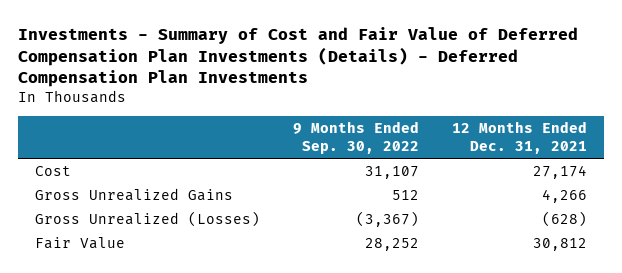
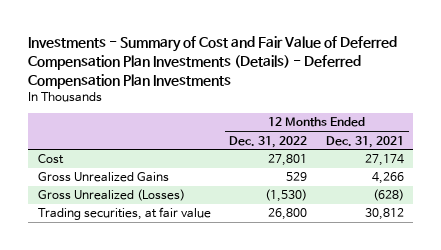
- | 9 Months Ended Sep. 30, 2022 | 12 Months Ended Dec. 31, 2021
+ | 12 Months Ended Dec. 31, 2022 | 12 Months Ended Dec. 31, 2021
- Fair Value | 28,252 | 30,812
+ Trading securities, at fair value | 26,800 | 30,812

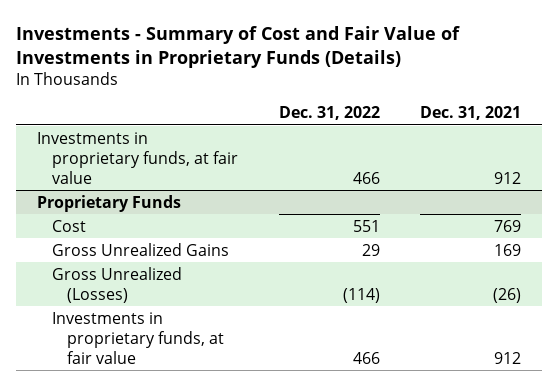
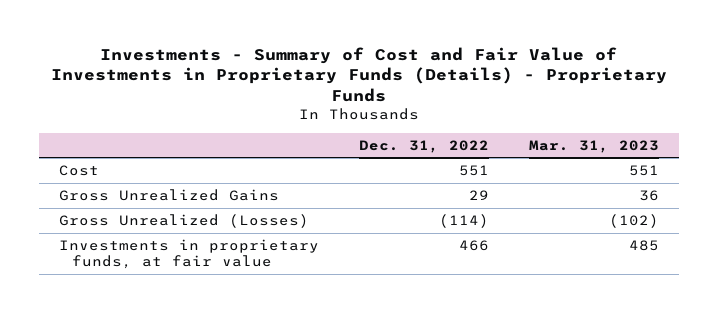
- Investments - Summary of Cost and Fair Value of Investments in Proprietary Funds (Details)
+ Investments - Summary of Cost and Fair Value of Investments in Proprietary Funds (Details) - Proprietary Funds
- | Dec. 31, 2022 | Dec. 31, 2021
+ | Dec. 31, 2022 | Mar. 31, 2023
- Investments in proprietary funds, at fair value | 466 | 912
- Proprietary Funds

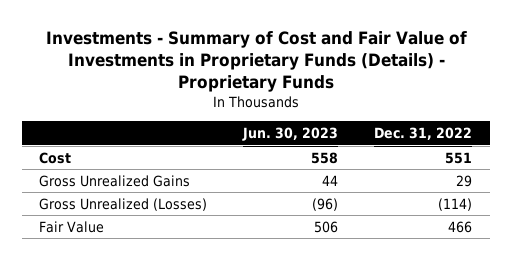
- | Dec. 31, 2022 | Mar. 31, 2023
+ | Jun. 30, 2023 | Dec. 31, 2022
- Investments in proprietary funds, at fair value | 466 | 485
+ Fair Value | 506 | 466

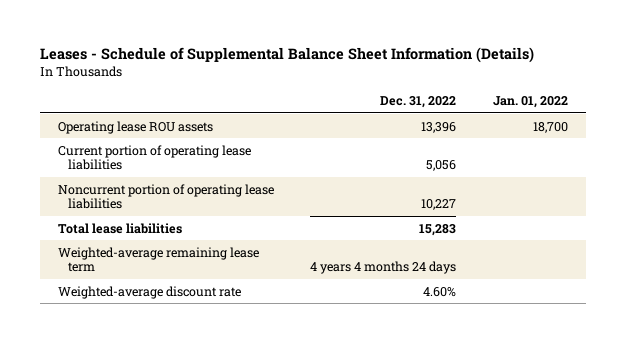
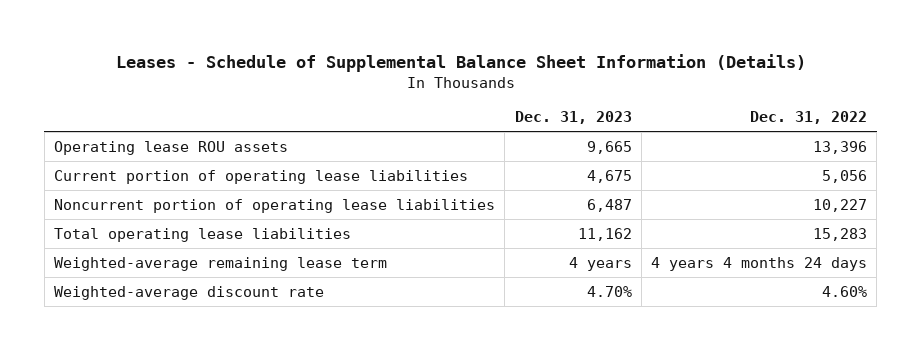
- | Dec. 31, 2022 | Jan. 01, 2022
+ | Dec. 31, 2023 | Dec. 31, 2022
- Total lease liabilities | 15,283 |
+ Total operating lease liabilities | 11,162 | 15,283

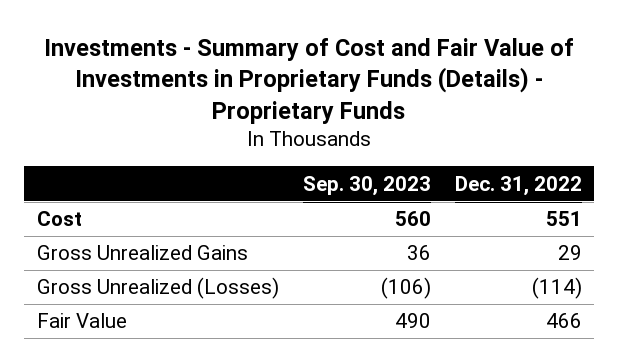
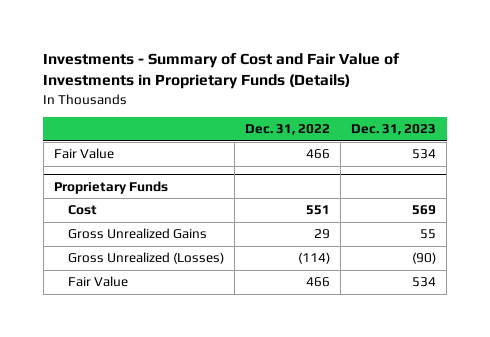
- Investments - Summary of Cost and Fair Value of Investments in Proprietary Funds (Details) - Proprietary Funds
+ Investments - Summary of Cost and Fair Value of Investments in Proprietary Funds (Details)
- | Sep. 30, 2023 | Dec. 31, 2022
+ | Dec. 31, 2022 | Dec. 31, 2023
+ Fair Value | 466 | 534
+ Proprietary Funds

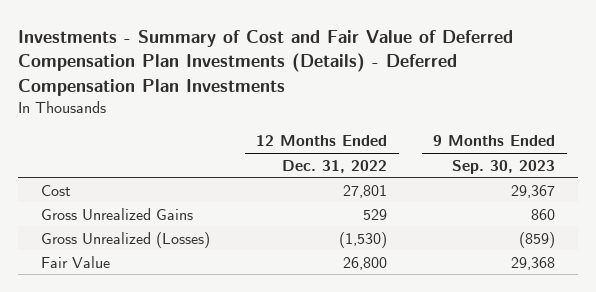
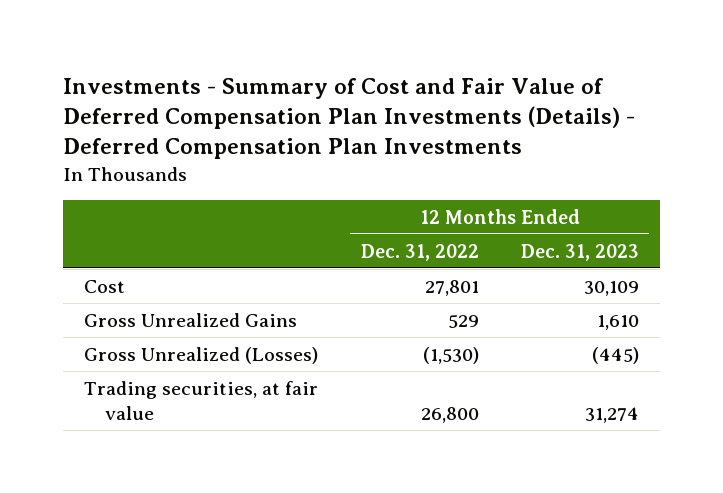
- | 12 Months Ended Dec. 31, 2022 | 9 Months Ended Sep. 30, 2023
+ | 12 Months Ended Dec. 31, 2022 | 12 Months Ended Dec. 31, 2023
- Fair Value | 26,800 | 29,368
+ Trading securities, at fair value | 26,800 | 31,274

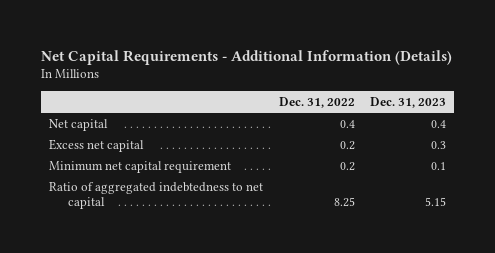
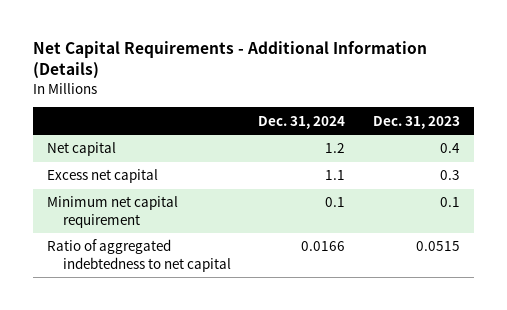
- | Dec. 31, 2022 | Dec. 31, 2023
+ | Dec. 31, 2024 | Dec. 31, 2023
- Ratio of aggregated indebtedness to net capital | 8.25 | 5.15
+ Ratio of aggregated indebtedness to net capital | 0.0166 | 0.0515

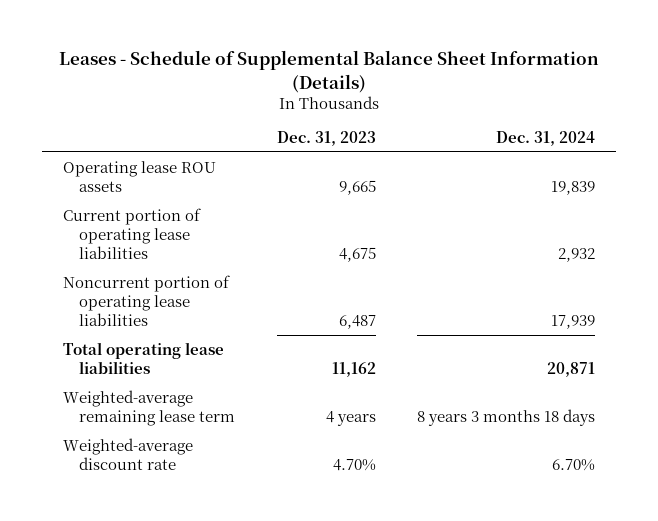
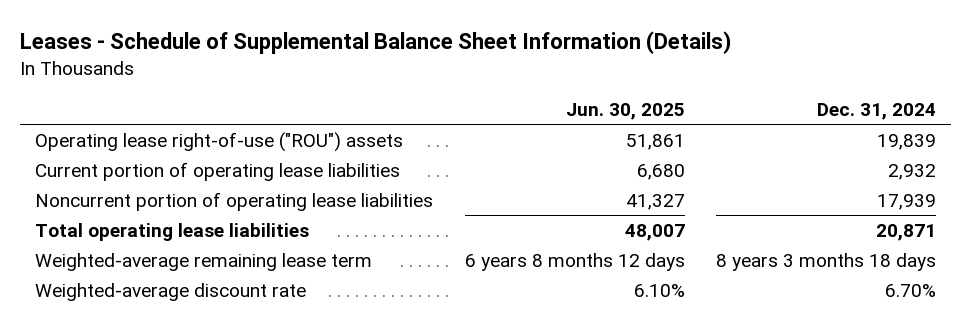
- | Dec. 31, 2023 | Dec. 31, 2024
+ | Jun. 30, 2025 | Dec. 31, 2024
- Operating lease ROU assets | 9,665 | 19,839
+ Operating lease right-of-use ("ROU") assets | 51,861 | 19,839

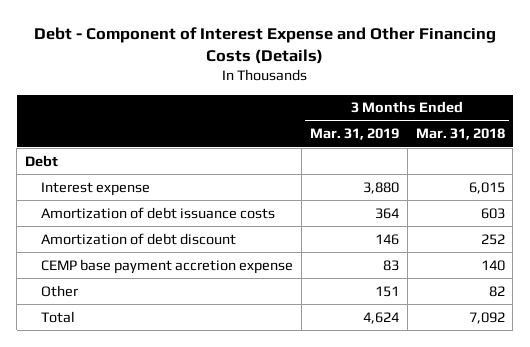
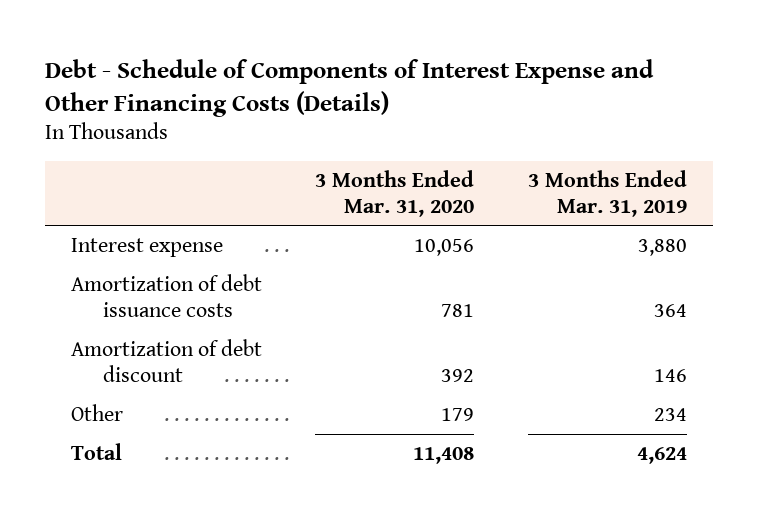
- Debt - Component of Interest Expense and Other Financing Costs (Details)
+ Debt - Schedule of Components of Interest Expense and Other Financing Costs (Details)
- | 3 Months Ended Mar. 31, 2019 | 3 Months Ended Mar. 31, 2018
+ | 3 Months Ended Mar. 31, 2020 | 3 Months Ended Mar. 31, 2019
- Debt
- CEMP base payment accretion expense | 83 | 140
- Other | 151 | 82
+ Other | 179 | 234

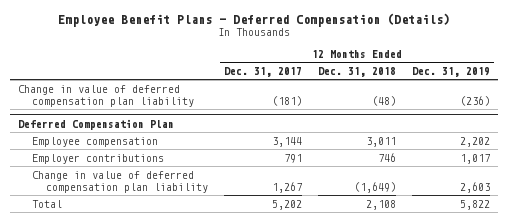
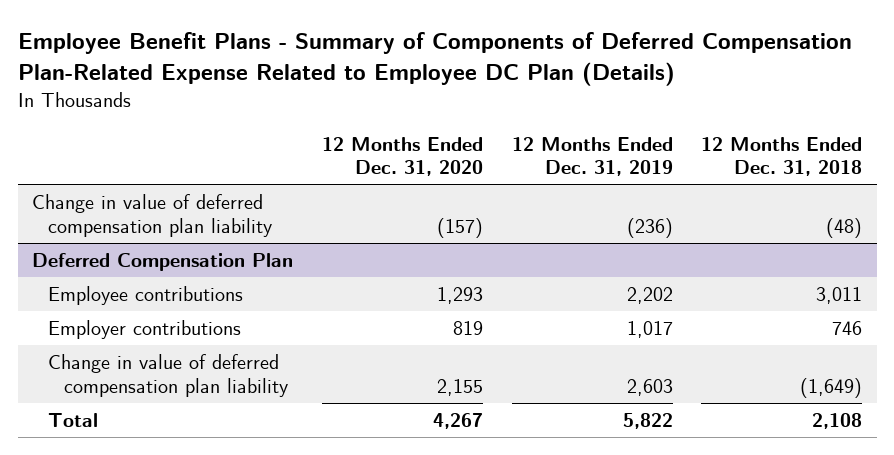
- Employee Benefit Plans - Deferred Compensation (Details)
+ Employee Benefit Plans - Summary of Components of Deferred Compensation Plan-Related Expense Related to Employee DC Plan (Details)
- | 12 Months Ended Dec. 31, 2017 | 12 Months Ended Dec. 31, 2018 | 12 Months Ended Dec. 31, 2019
+ | 12 Months Ended Dec. 31, 2020 | 12 Months Ended Dec. 31, 2019 | 12 Months Ended Dec. 31, 2018
@ Deferred Compensation Plan
- Employee compensation | 3,144 | 3,011 | 2,202
+ Employee contributions | 1,293 | 2,202 | 3,011

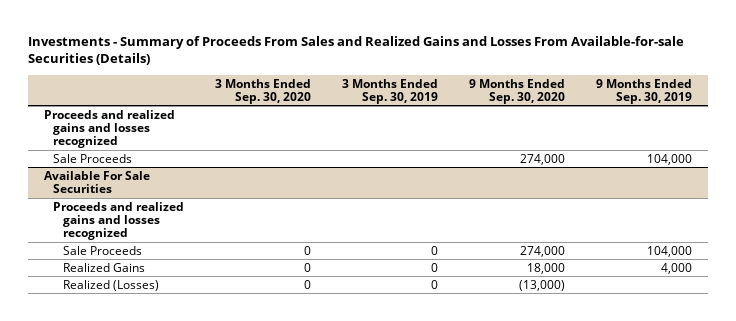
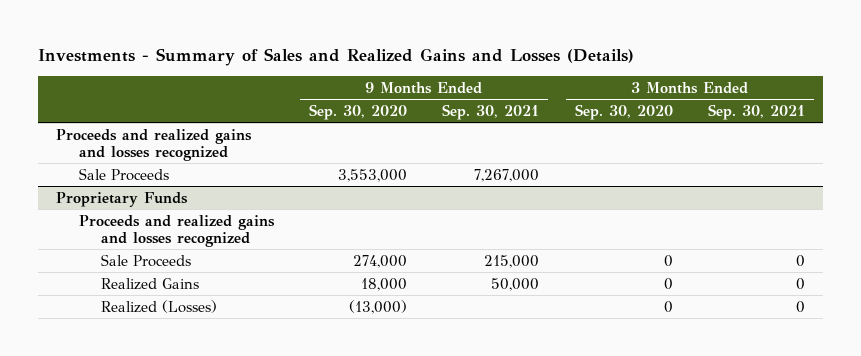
- Investments - Summary of Proceeds From Sales and Realized Gains and Losses From Available-for-sale Securities (Details)
+ Investments - Summary of Sales and Realized Gains and Losses (Details)
- | 3 Months Ended Sep. 30, 2020 | 3 Months Ended Sep. 30, 2019 | 9 Months Ended Sep. 30, 2020 | 9 Months Ended Sep. 30, 2019
+ | 9 Months Ended Sep. 30, 2020 | 9 Months Ended Sep. 30, 2021 | 3 Months Ended Sep. 30, 2020 | 3 Months Ended Sep. 30, 2021
- Sale Proceeds | | | 274,000 | 104,000
- Available For Sale Securities
+ Sale Proceeds | 3,553,000 | 7,267,000 | |
+ Proprietary Funds

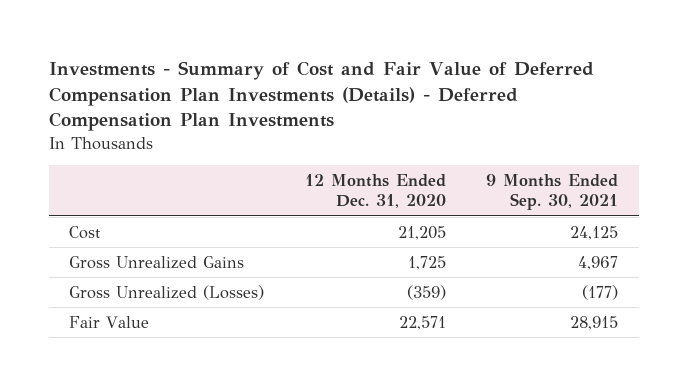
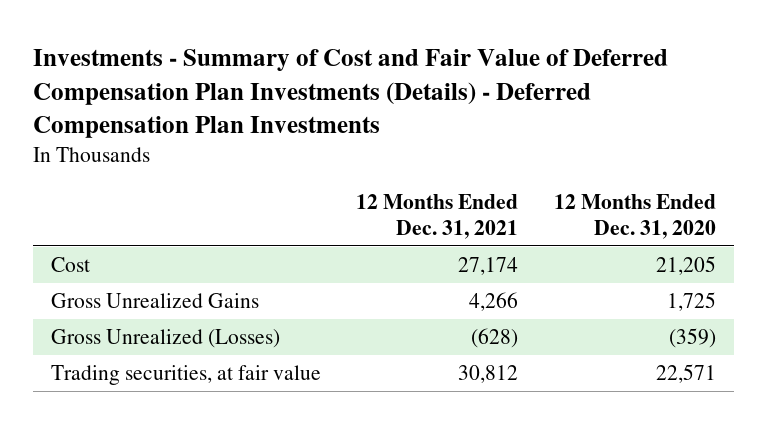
- | 12 Months Ended Dec. 31, 2020 | 9 Months Ended Sep. 30, 2021
+ | 12 Months Ended Dec. 31, 2021 | 12 Months Ended Dec. 31, 2020
- Fair Value | 22,571 | 28,915
+ Trading securities, at fair value | 30,812 | 22,571

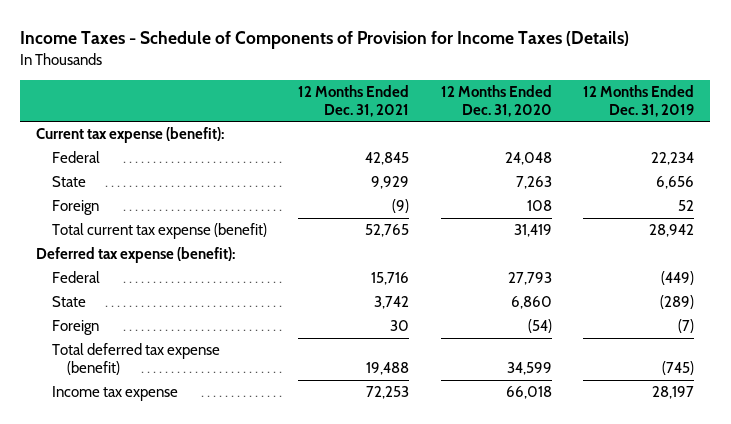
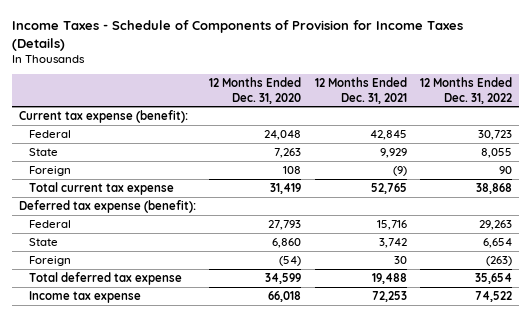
- | 12 Months Ended Dec. 31, 2021 | 12 Months Ended Dec. 31, 2020 | 12 Months Ended Dec. 31, 2019
+ | 12 Months Ended Dec. 31, 2020 | 12 Months Ended Dec. 31, 2021 | 12 Months Ended Dec. 31, 2022
- Total current tax expense (benefit) | 52,765 | 31,419 | 28,942
+ Total current tax expense | 31,419 | 52,765 | 38,868
- Total deferred tax expense (benefit) | 19,488 | 34,599 | (745)
+ Total deferred tax expense | 34,599 | 19,488 | 35,654

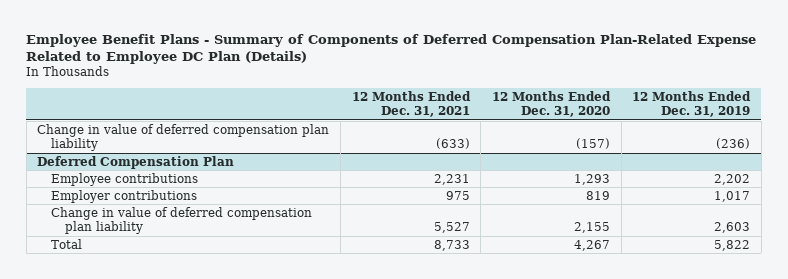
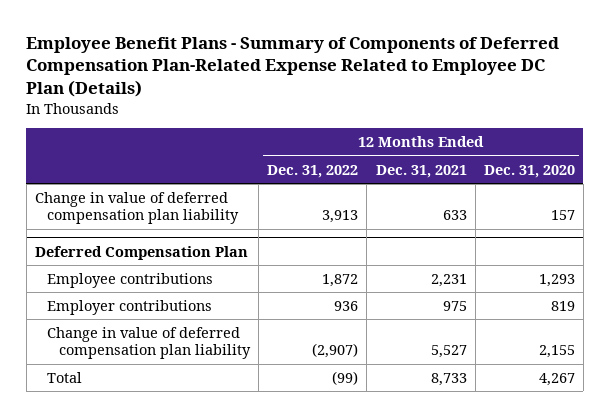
- | 12 Months Ended Dec. 31, 2021 | 12 Months Ended Dec. 31, 2020 | 12 Months Ended Dec. 31, 2019
+ | 12 Months Ended Dec. 31, 2022 | 12 Months Ended Dec. 31, 2021 | 12 Months Ended Dec. 31, 2020
- Change in value of deferred compensation plan liability | (633) | (157) | (236)
+ Change in value of deferred compensation plan liability | 3,913 | 633 | 157

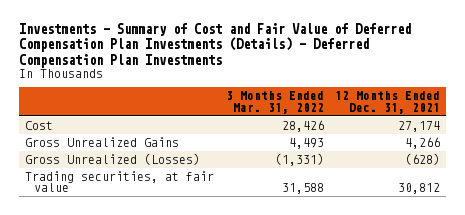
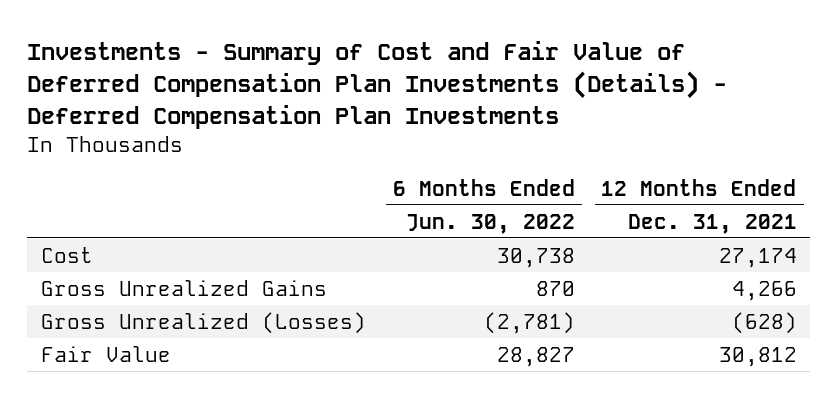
- | 3 Months Ended Mar. 31, 2022 | 12 Months Ended Dec. 31, 2021
+ | 6 Months Ended Jun. 30, 2022 | 12 Months Ended Dec. 31, 2021
- Trading securities, at fair value | 31,588 | 30,812
+ Fair Value | 28,827 | 30,812

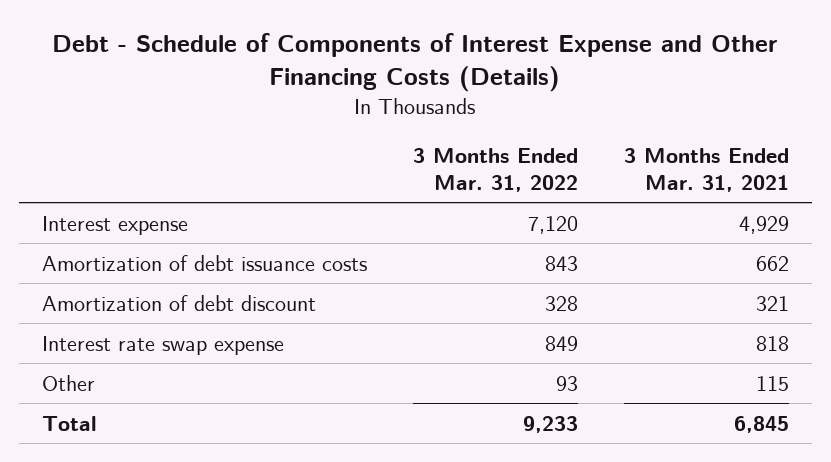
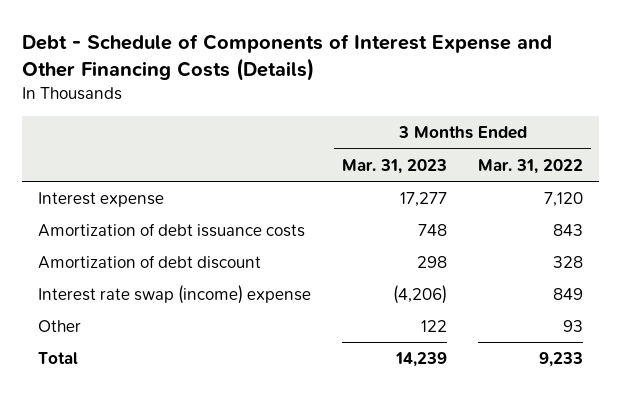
- | 3 Months Ended Mar. 31, 2022 | 3 Months Ended Mar. 31, 2021
+ | 3 Months Ended Mar. 31, 2023 | 3 Months Ended Mar. 31, 2022
- Interest rate swap expense | 849 | 818
+ Interest rate swap (income) expense | (4,206) | 849

